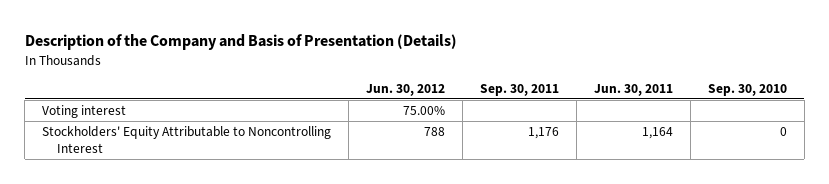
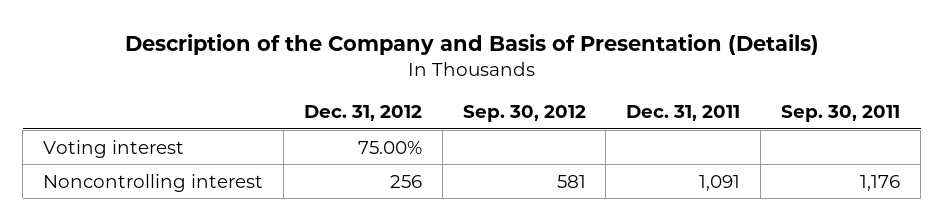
- | Jun. 30, 2012 | Sep. 30, 2011 | Jun. 30, 2011 | Sep. 30, 2010
+ | Dec. 31, 2012 | Sep. 30, 2012 | Dec. 31, 2011 | Sep. 30, 2011
- Stockholders' Equity Attributable to Noncontrolling Interest | 788 | 1,176 | 1,164 | 0
+ Noncontrolling interest | 256 | 581 | 1,091 | 1,176

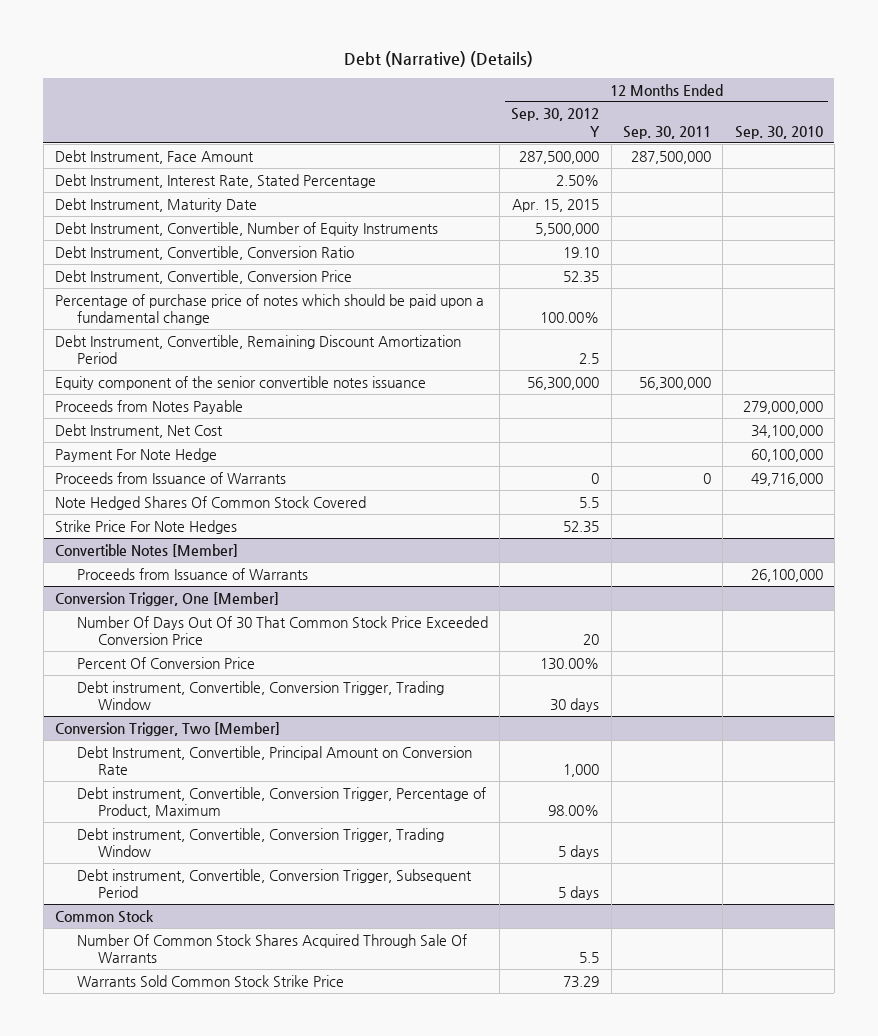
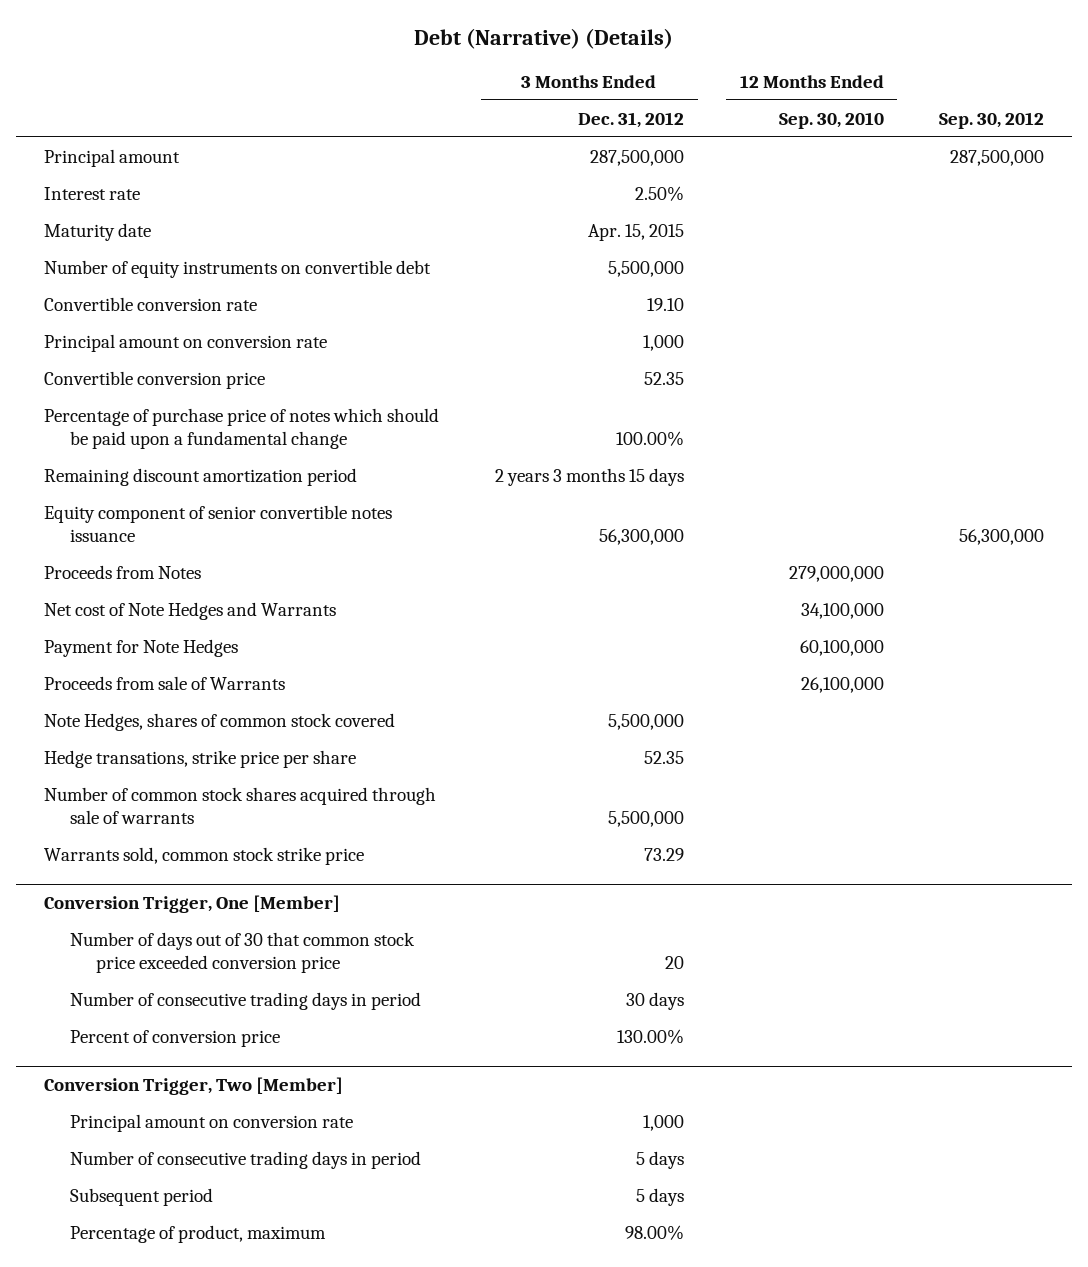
- | 12 Months Ended Sep. 30, 2012 Y | 12 Months Ended Sep. 30, 2011 | 12 Months Ended Sep. 30, 2010
+ | 3 Months Ended Dec. 31, 2012 | 12 Months Ended Sep. 30, 2010 | Sep. 30, 2012
- Debt Instrument, Face Amount | 287,500,000 | 287,500,000 |
- Debt Instrument, Interest Rate, Stated Percentage | 2.50% | |
- Debt Instrument, Maturity Date | Apr. 15, 2015 | |
- Debt Instrument, Convertible, Number of Equity Instruments | 5,500,000 | |
- Debt Instrument, Convertible, Conversion Ratio | 19.10 | |
- Debt Instrument, Convertible, Conversion Price | 52.35 | |
+ Principal amount | 287,500,000 | | 287,500,000
+ Interest rate | 2.50% | |
+ Maturity date | Apr. 15, 2015 | |
+ Number of equity instruments on convertible debt | 5,500,000 | |
+ Convertible conversion rate | 19.10 | |
+ Principal amount on conversion rate | 1,000 | |
+ Convertible conversion price | 52.35 | |
- Debt Instrument, Convertible, Remaining Discount Amortization Period | 2.5 | |
- Equity component of the senior convertible notes issuance | 56,300,000 | 56,300,000 |
- Proceeds from Notes Payable | | | 279,000,000
- Debt Instrument, Net Cost | | | 34,100,000
- Payment For Note Hedge | | | 60,100,000
- Proceeds from Issuance of Warrants | 0 | 0 | 49,716,000
- Note Hedged Shares Of Common Stock Covered | 5.5 | |
- Strike Price For Note Hedges | 52.35 | |
- Convertible Notes [Member]
- Proceeds from Issuance of Warrants | | | 26,100,000
+ Remaining discount amortization period | 2 years 3 months 15 days | |
+ Equity component of senior convertible notes issuance | 56,300,000 | | 56,300,000
+ Proceeds from Notes | | 279,000,000 |
+ Net cost of Note Hedges and Warrants | | 34,100,000 |
+ Payment for Note Hedges | | 60,100,000 |
+ Proceeds from sale of Warrants | | 26,100,000 |
+ Note Hedges, shares of common stock covered | 5,500,000 | |
+ Hedge transations, strike price per share | 52.35 | |
+ Number of common stock shares acquired through sale of warrants | 5,500,000 | |
+ Warrants sold, common stock strike price | 73.29 | |
@ Conversion Trigger, One [Member]
- Number Of Days Out Of 30 That Common Stock Price Exceeded Conversion Price | 20 | |
- Percent Of Conversion Price | 130.00% | |
- Debt instrument, Convertible, Conversion Trigger, Trading Window | 30 days | |
+ Number of days out of 30 that common stock price exceeded conversion price | 20 | |
+ Number of consecutive trading days in period | 30 days | |
+ Percent of conversion price | 130.00% | |
@ Conversion Trigger, Two [Member]
- Debt Instrument, Convertible, Principal Amount on Conversion Rate | 1,000 | |
- Debt instrument, Convertible, Conversion Trigger, Percentage of Product, Maximum | 98.00% | |
- Debt instrument, Convertible, Conversion Trigger, Trading Window | 5 days | |
- Debt instrument, Convertible, Conversion Trigger, Subsequent Period | 5 days | |
- Common Stock
- Number Of Common Stock Shares Acquired Through Sale Of Warrants | 5.5 | |
- Warrants Sold Common Stock Strike Price | 73.29 | |
@ Conversion Trigger, Two [Member]
+ Principal amount on conversion rate | 1,000 | |
+ Number of consecutive trading days in period | 5 days | |
+ Subsequent period | 5 days | |
+ Percentage of product, maximum | 98.00% | |

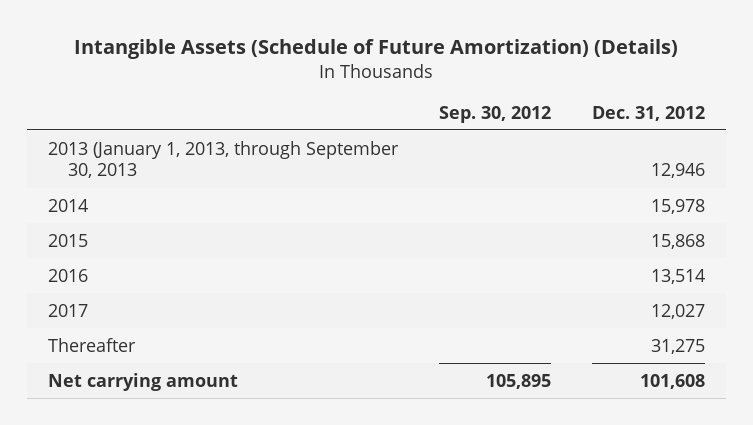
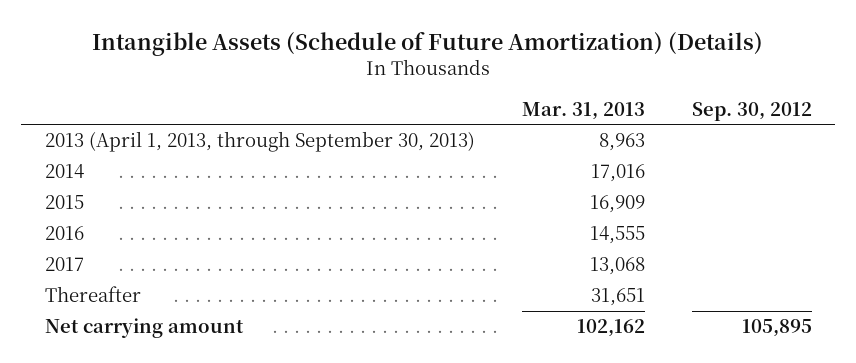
- | Sep. 30, 2012 | Dec. 31, 2012
+ | Mar. 31, 2013 | Sep. 30, 2012
- 2013 (January 1, 2013, through September 30, 2013 | | 12,946
+ 2013 (April 1, 2013, through September 30, 2013) | 8,963 |

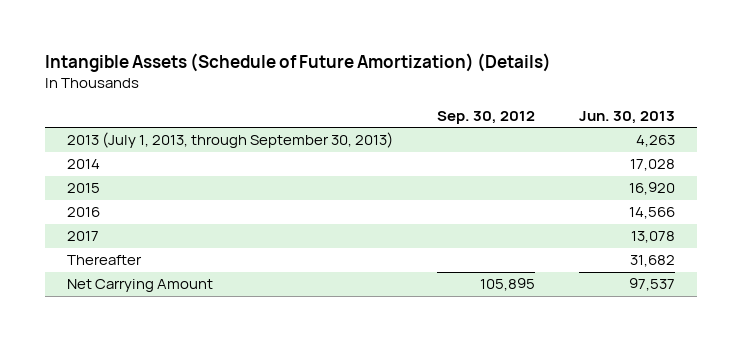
- | Mar. 31, 2013 | Sep. 30, 2012
+ | Sep. 30, 2012 | Jun. 30, 2013
- 2013 (April 1, 2013, through September 30, 2013) | 8,963 |
+ 2013 (July 1, 2013, through September 30, 2013) | | 4,263
- Net carrying amount | 102,162 | 105,895
+ Net Carrying Amount | 105,895 | 97,537

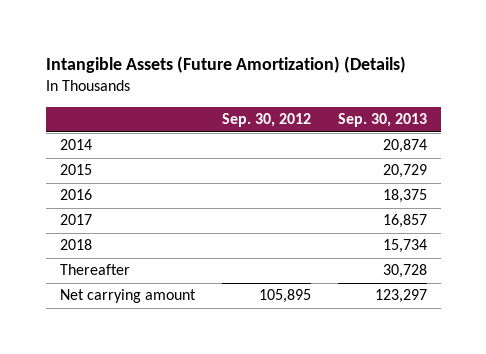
- Intangible Assets (Schedule of Future Amortization) (Details)
+ Intangible Assets (Future Amortization) (Details)
- | Sep. 30, 2012 | Jun. 30, 2013
+ | Sep. 30, 2012 | Sep. 30, 2013
- 2013 (July 1, 2013, through September 30, 2013) | | 4,263
+ 2018 | | 15,734
- Net Carrying Amount | 105,895 | 97,537
+ Net carrying amount | 105,895 | 123,297

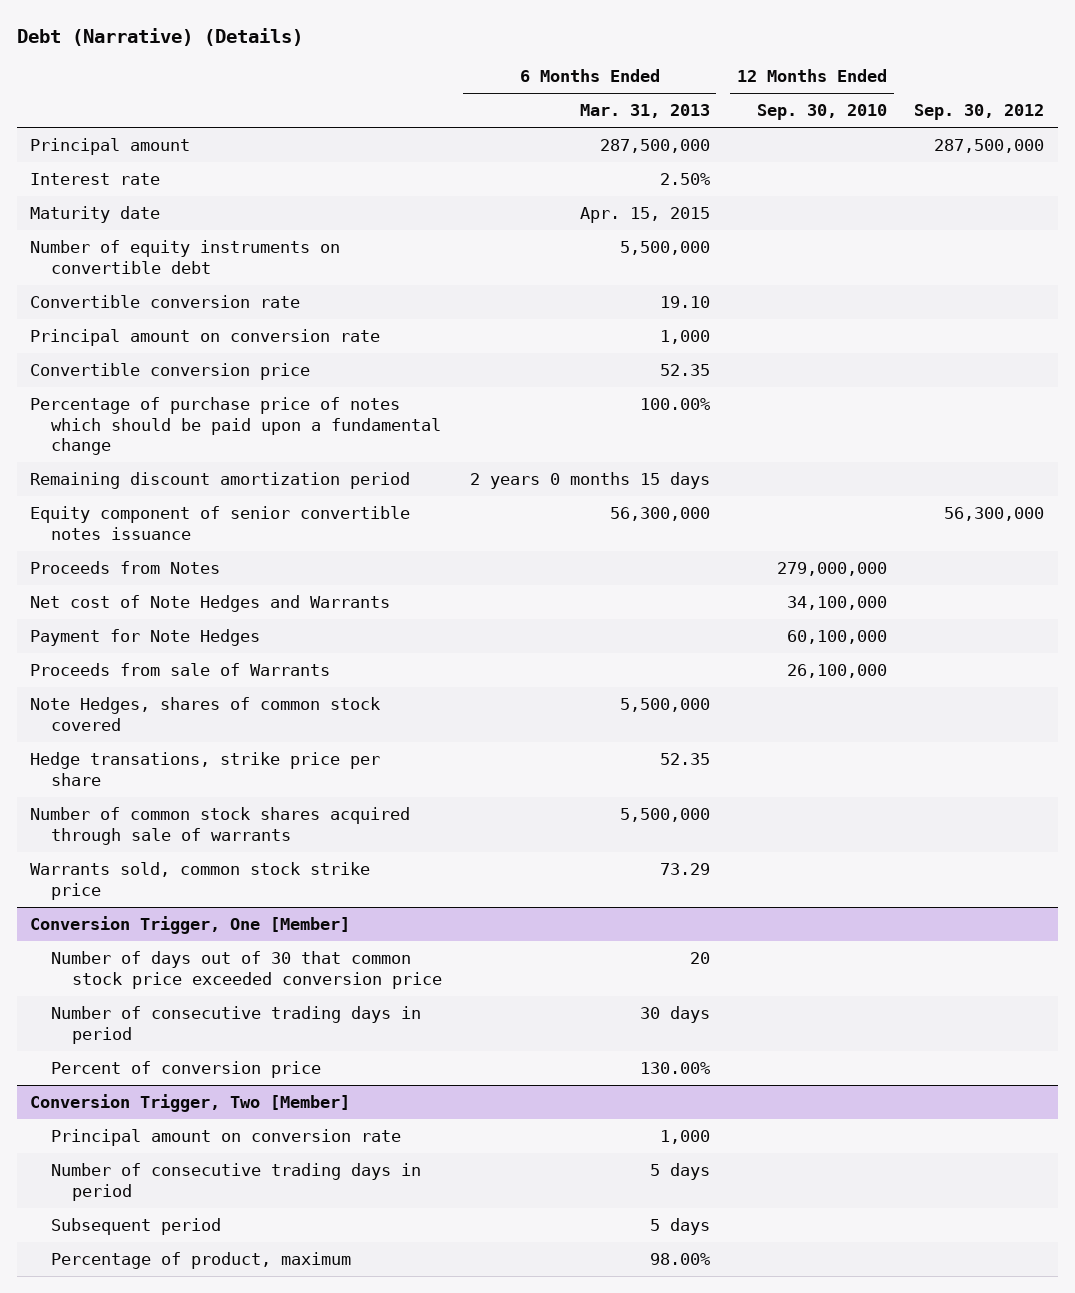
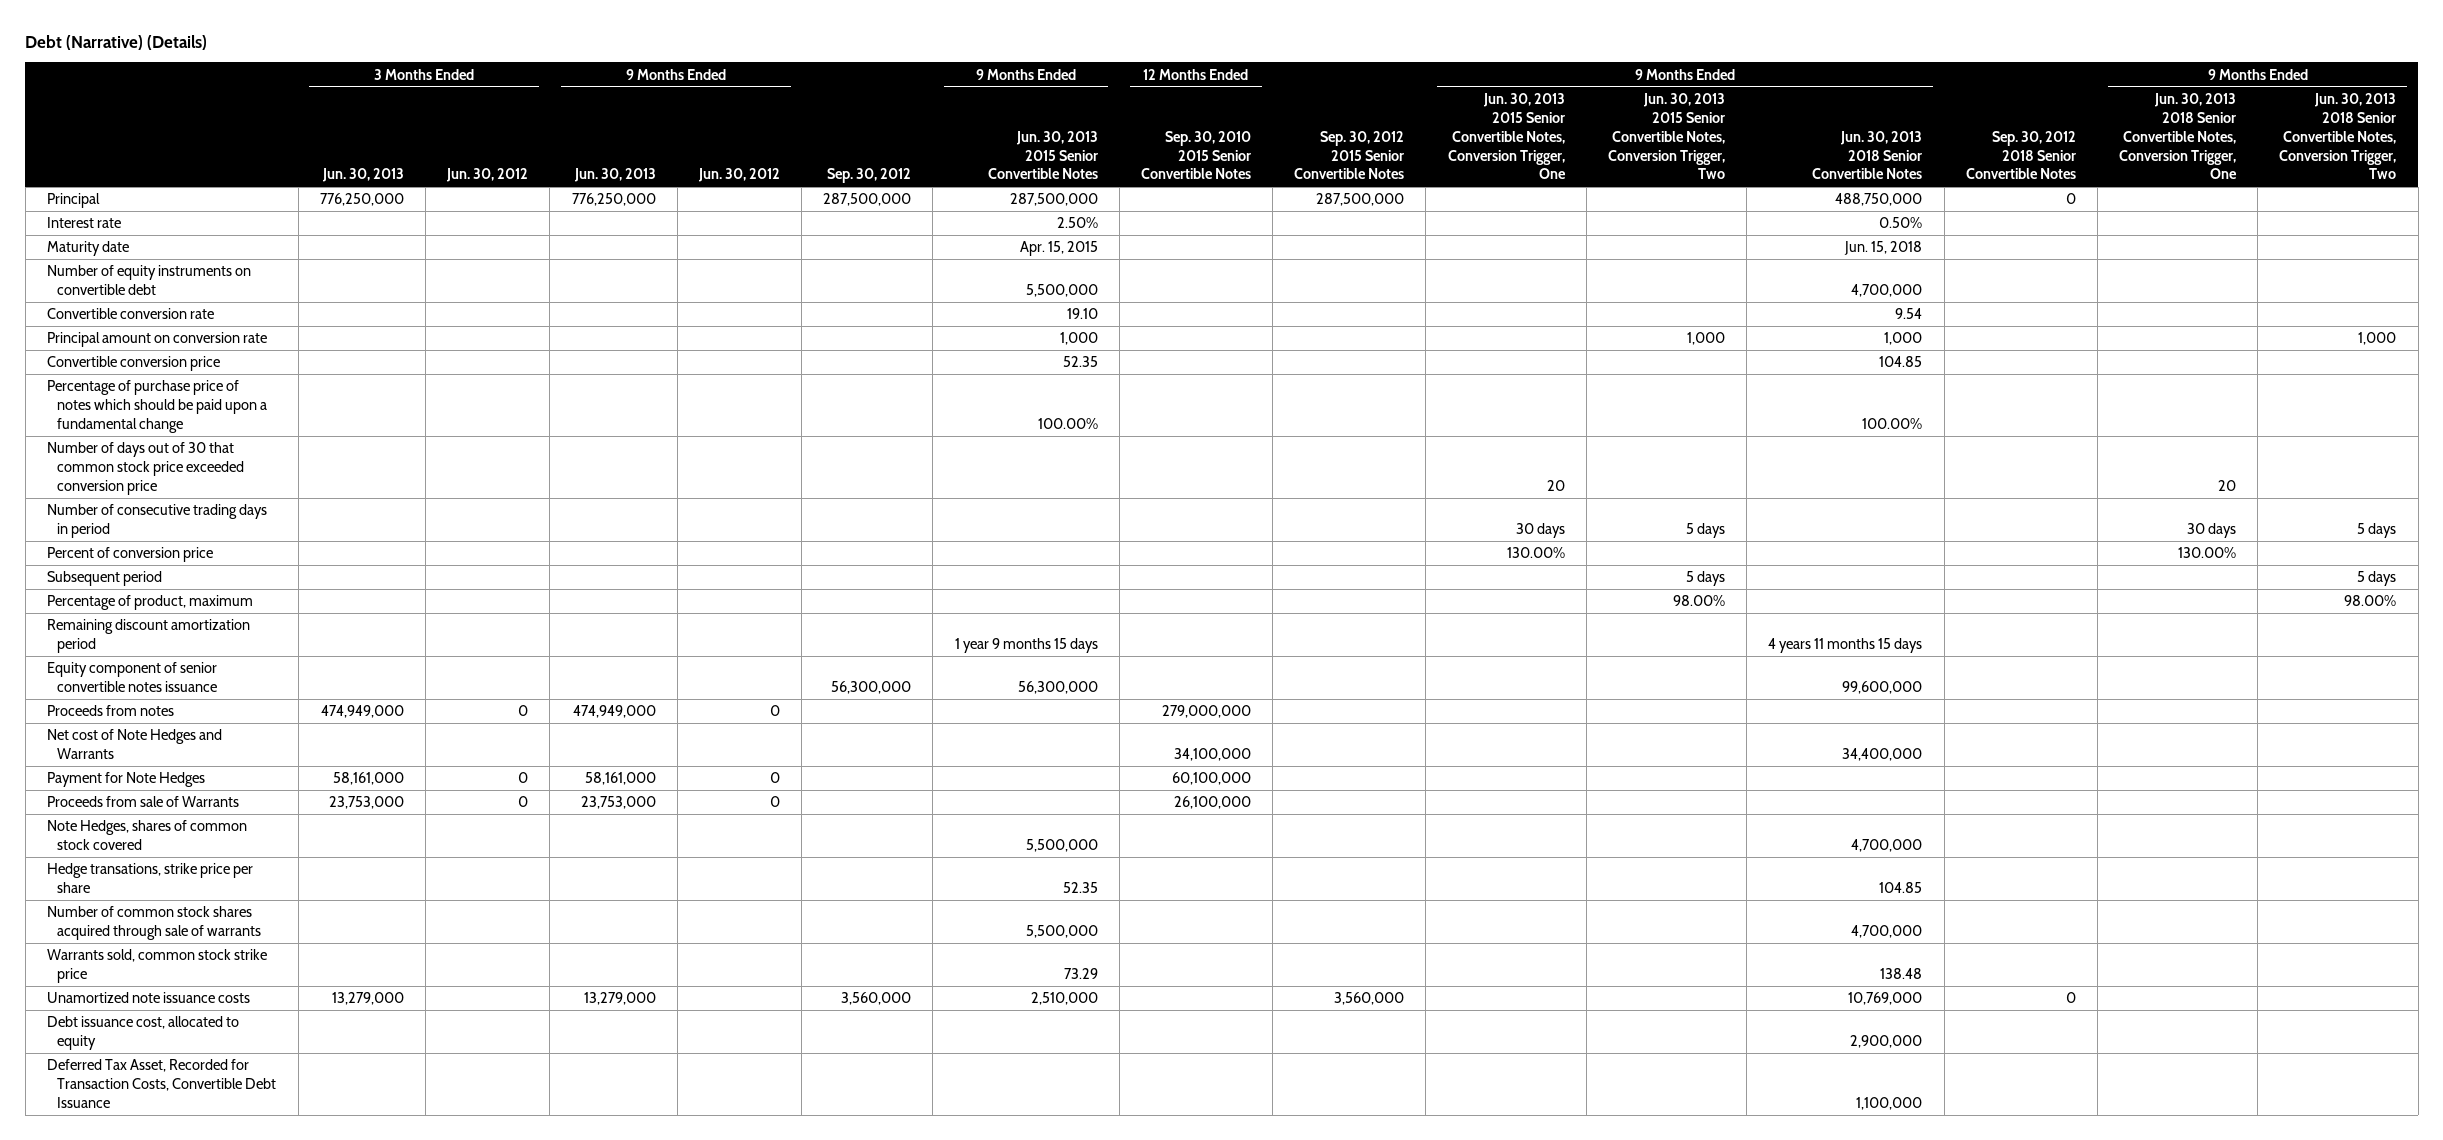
- | 6 Months Ended Mar. 31, 2013 | 12 Months Ended Sep. 30, 2010 | Sep. 30, 2012
+ | 3 Months Ended Jun. 30, 2013 | 3 Months Ended Jun. 30, 2012 | 9 Months Ended Jun. 30, 2013 | 9 Months Ended Jun. 30, 2012 | Sep. 30, 2012 | 9 Months Ended Jun. 30, 2013 2015 Senior Convertible Notes | 12 Months Ended Sep. 30, 2010 2015 Senior Convertible Notes | Sep. 30, 2012 2015 Senior Convertible Notes | 9 Months Ended Jun. 30, 2013 2015 Senior Convertible Notes, Conversion Trigger, One | 9 Months Ended Jun. 30, 2013 2015 Senior Convertible Notes, Conversion Trigger, Two | 9 Months Ended Jun. 30, 2013 2018 Senior Convertible Notes | Sep. 30, 2012 2018 Senior Convertible Notes | 9 Months Ended Jun. 30, 2013 2018 Senior Convertible Notes, Conversion Trigger, One | 9 Months Ended Jun. 30, 2013 2018 Senior Convertible Notes, Conversion Trigger, Two
- Principal amount | 287,500,000 | | 287,500,000
+ Principal | 776,250,000 | | 776,250,000 | | 287,500,000 | 287,500,000 | | 287,500,000 | | | 488,750,000 | 0 | |
+ Number of days out of 30 that common stock price exceeded conversion price | | | | | | | | | 20 | | | | 20 |
+ Number of consecutive trading days in period | | | | | | | | | 30 days | 5 days | | | 30 days | 5 days
+ Percent of conversion price | | | | | | | | | 130.00% | | | | 130.00% |
+ Subsequent period | | | | | | | | | | 5 days | | | | 5 days
+ Percentage of product, maximum | | | | | | | | | | 98.00% | | | | 98.00%
- Proceeds from Notes | | 279,000,000 |
+ Proceeds from notes | 474,949,000 | 0 | 474,949,000 | 0 | | | 279,000,000 | | | | | | |
- Conversion Trigger, One [Member]
- Number of days out of 30 that common stock price exceeded conversion price | 20 | |
- Number of consecutive trading days in period | 30 days | |
- Percent of conversion price | 130.00% | |
- Conversion Trigger, Two [Member]
- Principal amount on conversion rate | 1,000 | |
- Number of consecutive trading days in period | 5 days | |
- Subsequent period | 5 days | |
- Percentage of product, maximum | 98.00% | |
+ Unamortized note issuance costs | 13,279,000 | | 13,279,000 | | 3,560,000 | 2,510,000 | | 3,560,000 | | | 10,769,000 | 0 | |
+ Debt issuance cost, allocated to equity | | | | | | | | | | | 2,900,000 | | |
+ Deferred Tax Asset, Recorded for Transaction Costs, Convertible Debt Issuance | | | | | | | | | | | 1,100,000 | | |

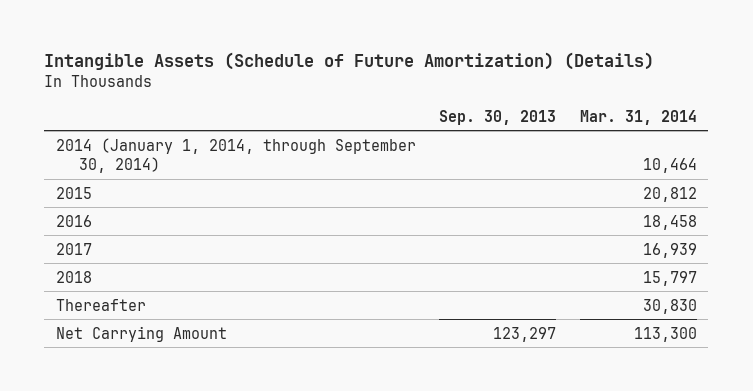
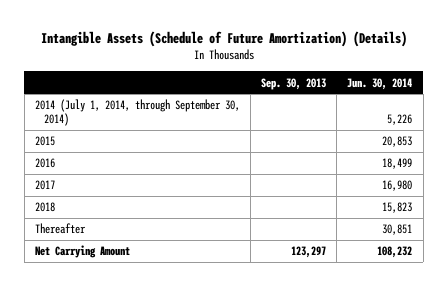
- | Sep. 30, 2013 | Mar. 31, 2014
+ | Sep. 30, 2013 | Jun. 30, 2014
- 2014 (January 1, 2014, through September 30, 2014) | | 10,464
+ 2014 (July 1, 2014, through September 30, 2014) | | 5,226

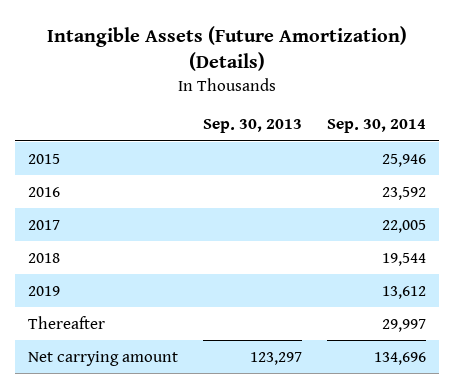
- Intangible Assets (Schedule of Future Amortization) (Details)
+ Intangible Assets (Future Amortization) (Details)
- | Sep. 30, 2013 | Jun. 30, 2014
+ | Sep. 30, 2013 | Sep. 30, 2014
- 2014 (July 1, 2014, through September 30, 2014) | | 5,226
+ 2019 | | 13,612
- Net Carrying Amount | 123,297 | 108,232
+ Net carrying amount | 123,297 | 134,696

